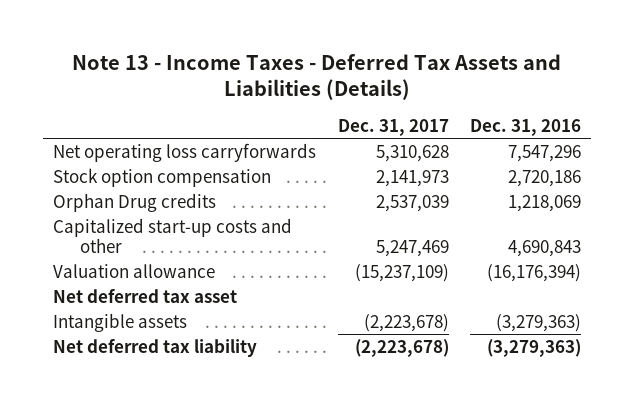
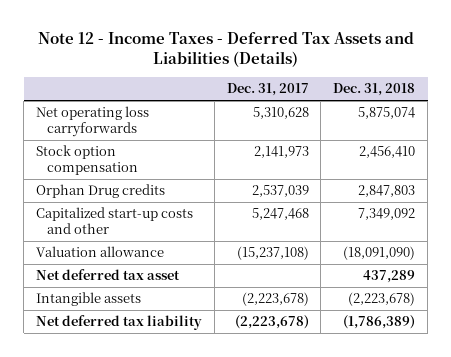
- Note 13 - Income Taxes - Deferred Tax Assets and Liabilities (Details)
+ Note 12 - Income Taxes - Deferred Tax Assets and Liabilities (Details)
- | Dec. 31, 2017 | Dec. 31, 2016
+ | Dec. 31, 2017 | Dec. 31, 2018
- Capitalized start-up costs and other | 5,247,469 | 4,690,843
- Valuation allowance | (15,237,109) | (16,176,394)
+ Capitalized start-up costs and other | 5,247,468 | 7,349,092
+ Valuation allowance | (15,237,108) | (18,091,090)

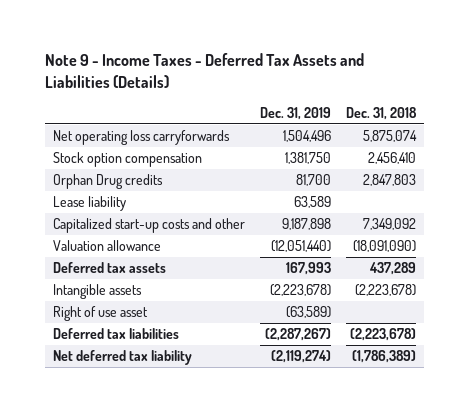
- Note 12 - Income Taxes - Deferred Tax Assets and Liabilities (Details)
+ Note 9 - Income Taxes - Deferred Tax Assets and Liabilities (Details)
- | Dec. 31, 2017 | Dec. 31, 2018
+ | Dec. 31, 2019 | Dec. 31, 2018
+ Lease liability | 63,589 |
- Net deferred tax asset | | 437,289
+ Deferred tax assets | 167,993 | 437,289
+ Right of use asset | (63,589) |
+ Deferred tax liabilities | (2,287,267) | (2,223,678)

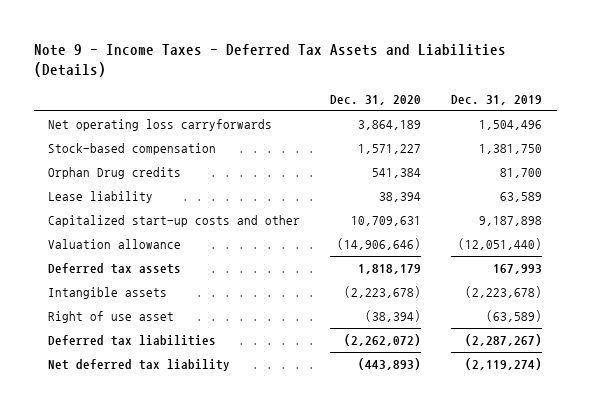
- | Dec. 31, 2019 | Dec. 31, 2018
+ | Dec. 31, 2020 | Dec. 31, 2019
- Stock option compensation | 1,381,750 | 2,456,410
+ Stock-based compensation | 1,571,227 | 1,381,750

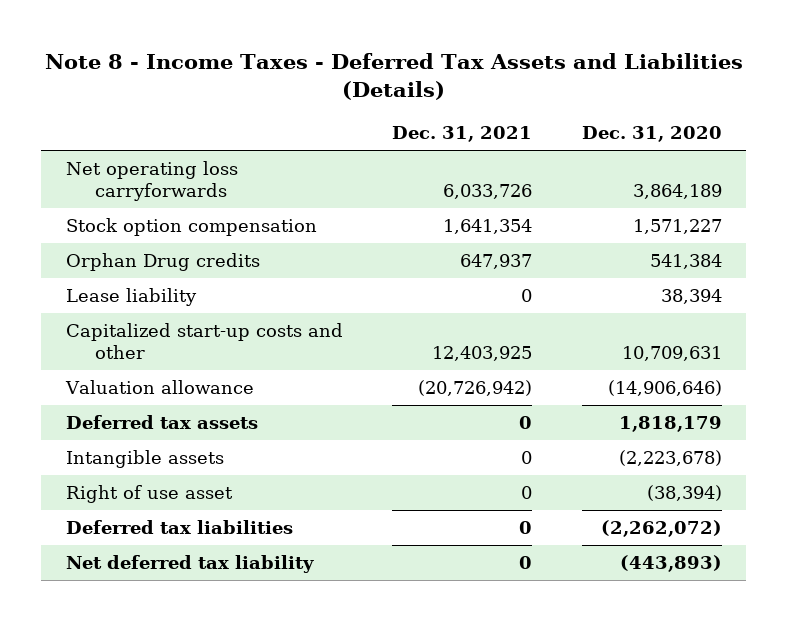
- Note 9 - Income Taxes - Deferred Tax Assets and Liabilities (Details)
+ Note 8 - Income Taxes - Deferred Tax Assets and Liabilities (Details)
- | Dec. 31, 2020 | Dec. 31, 2019
+ | Dec. 31, 2021 | Dec. 31, 2020
- Stock-based compensation | 1,571,227 | 1,381,750
+ Stock option compensation | 1,641,354 | 1,571,227

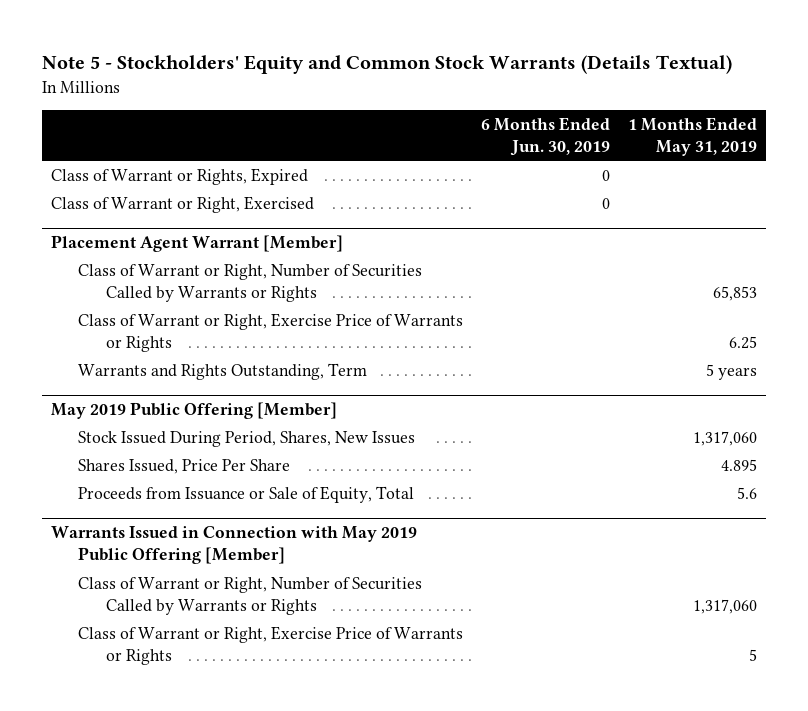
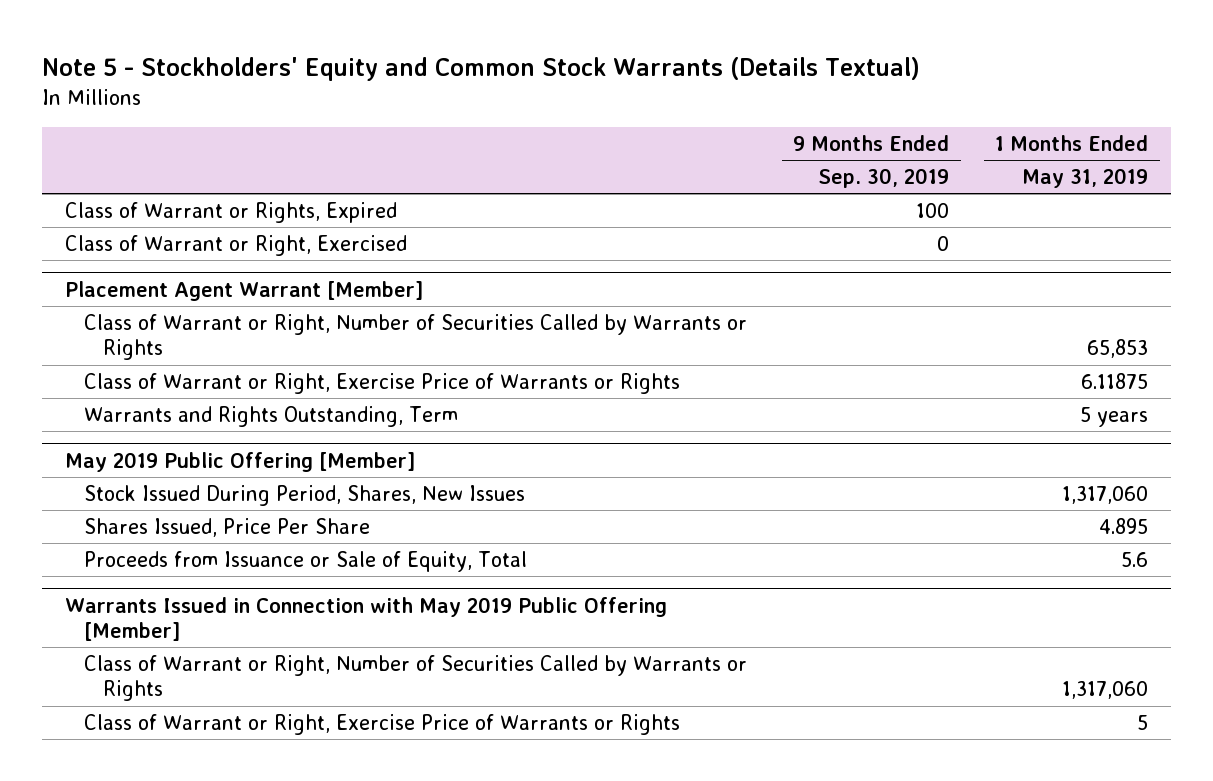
- | 6 Months Ended Jun. 30, 2019 | 1 Months Ended May 31, 2019
+ | 9 Months Ended Sep. 30, 2019 | 1 Months Ended May 31, 2019
@ Placement Agent Warrant [Member]
- Class of Warrant or Right, Exercise Price of Warrants or Rights | | 6.25
+ Class of Warrant or Right, Exercise Price of Warrants or Rights | | 6.11875

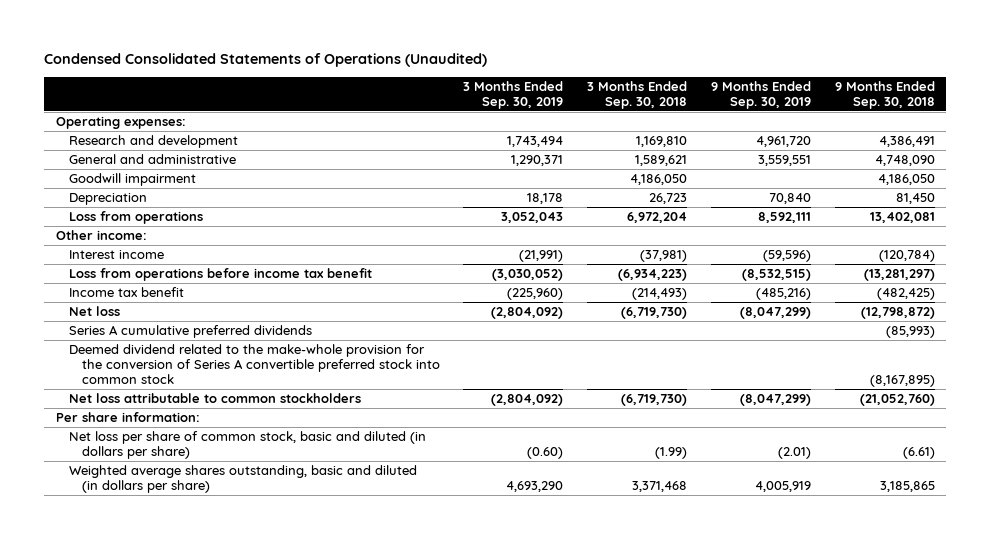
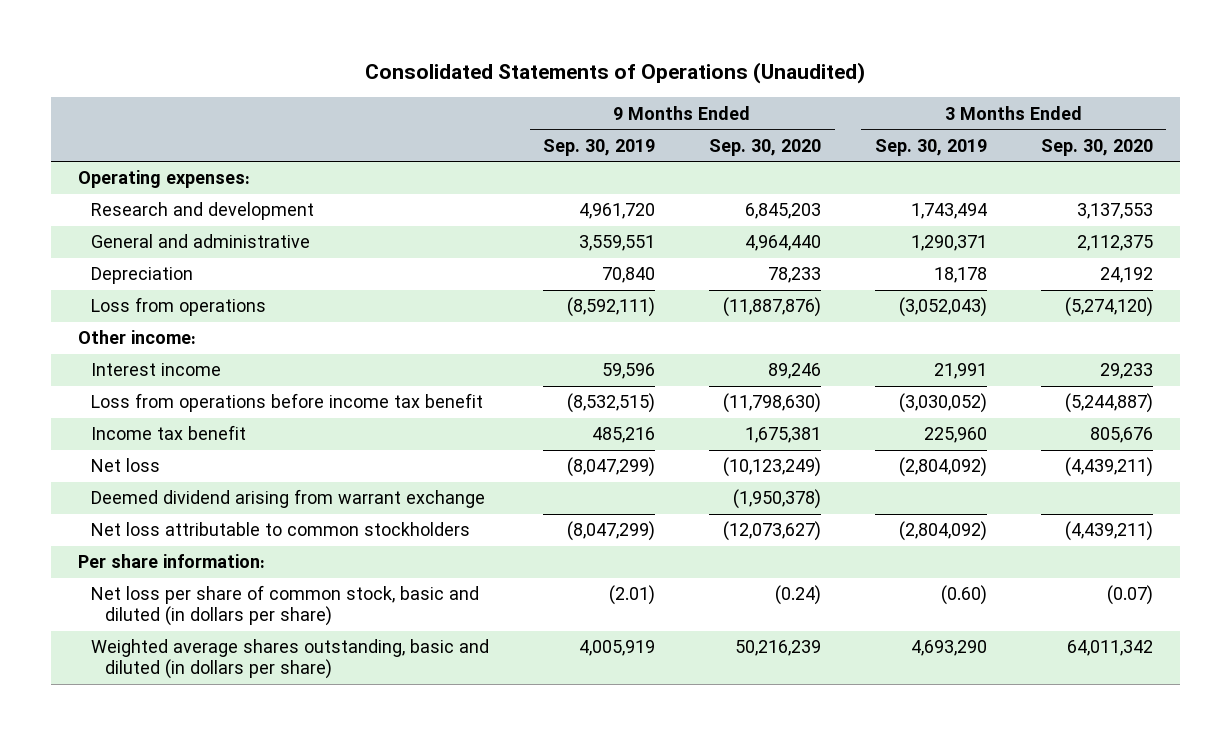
- Condensed Consolidated Statements of Operations (Unaudited)
+ Consolidated Statements of Operations (Unaudited)
- | 3 Months Ended Sep. 30, 2019 | 3 Months Ended Sep. 30, 2018 | 9 Months Ended Sep. 30, 2019 | 9 Months Ended Sep. 30, 2018
+ | 9 Months Ended Sep. 30, 2019 | 9 Months Ended Sep. 30, 2020 | 3 Months Ended Sep. 30, 2019 | 3 Months Ended Sep. 30, 2020
- Goodwill impairment | | 4,186,050 | | 4,186,050
- Loss from operations | 3,052,043 | 6,972,204 | 8,592,111 | 13,402,081
+ Loss from operations | (8,592,111) | (11,887,876) | (3,052,043) | (5,274,120)
- Interest income | (21,991) | (37,981) | (59,596) | (120,784)
+ Interest income | 59,596 | 89,246 | 21,991 | 29,233
- Income tax benefit | (225,960) | (214,493) | (485,216) | (482,425)
+ Income tax benefit | 485,216 | 1,675,381 | 225,960 | 805,676
- Series A cumulative preferred dividends | | | | (85,993)
- Deemed dividend related to the make-whole provision for the conversion of Series A convertible preferred stock into common stock | | | | (8,167,895)
+ Deemed dividend arising from warrant exchange | | (1,950,378) | |

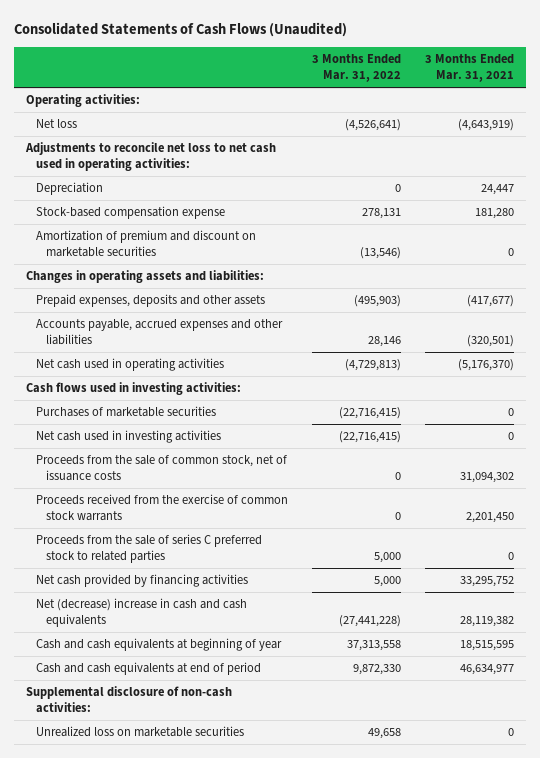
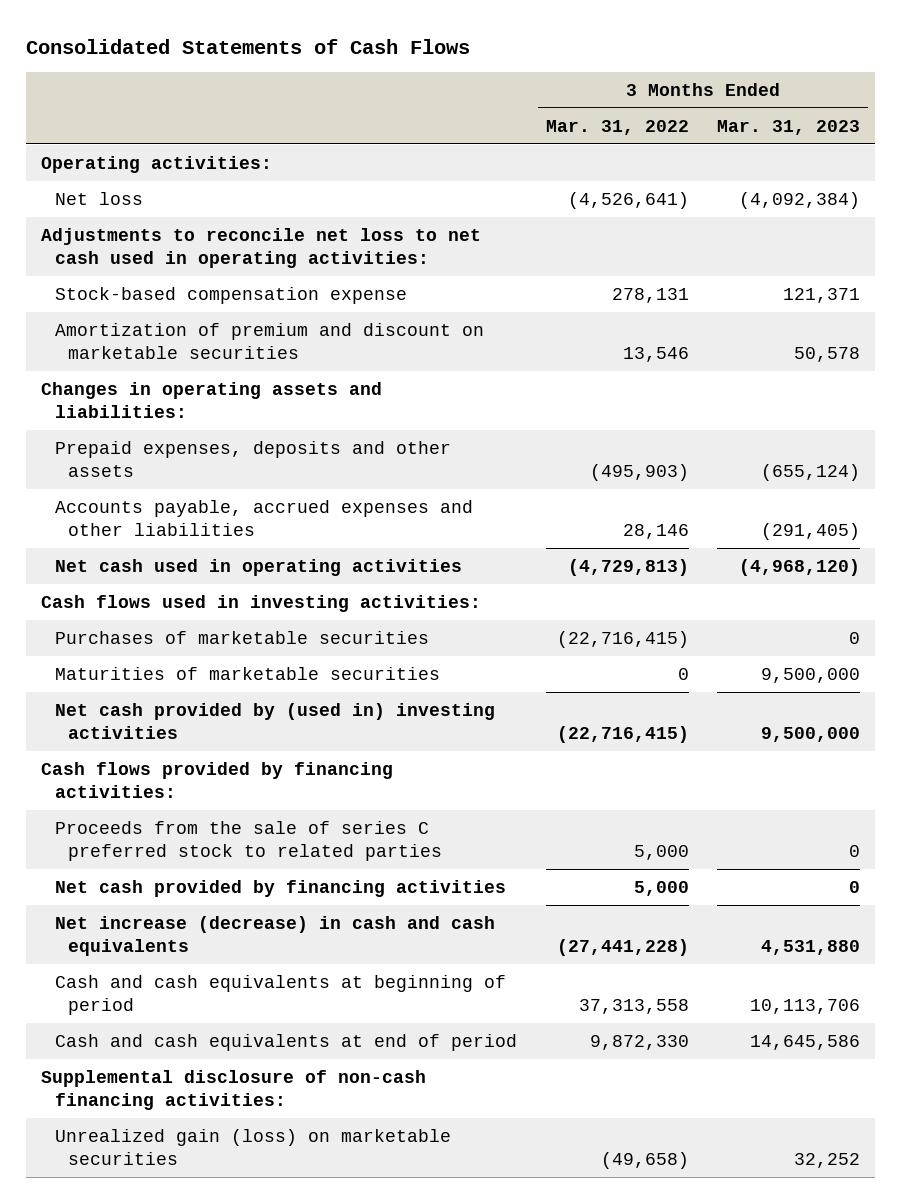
- Consolidated Statements of Cash Flows (Unaudited)
+ Consolidated Statements of Cash Flows
- | 3 Months Ended Mar. 31, 2022 | 3 Months Ended Mar. 31, 2021
+ | 3 Months Ended Mar. 31, 2022 | 3 Months Ended Mar. 31, 2023
- Depreciation | 0 | 24,447
- Amortization of premium and discount on marketable securities | (13,546) | 0
+ Amortization of premium and discount on marketable securities | 13,546 | 50,578
- Net cash used in investing activities | (22,716,415) | 0
- Proceeds from the sale of common stock, net of issuance costs | 0 | 31,094,302
- Proceeds received from the exercise of common stock warrants | 0 | 2,201,450
+ Maturities of marketable securities | 0 | 9,500,000
+ Net cash provided by (used in) investing activities | (22,716,415) | 9,500,000
+ Cash flows provided by financing activities:
- Net (decrease) increase in cash and cash equivalents | (27,441,228) | 28,119,382
- Cash and cash equivalents at beginning of year | 37,313,558 | 18,515,595
+ Net increase (decrease) in cash and cash equivalents | (27,441,228) | 4,531,880
+ Cash and cash equivalents at beginning of period | 37,313,558 | 10,113,706
- Supplemental disclosure of non-cash activities:
- Unrealized loss on marketable securities | 49,658 | 0
+ Supplemental disclosure of non-cash financing activities:
+ Unrealized gain (loss) on marketable securities | (49,658) | 32,252

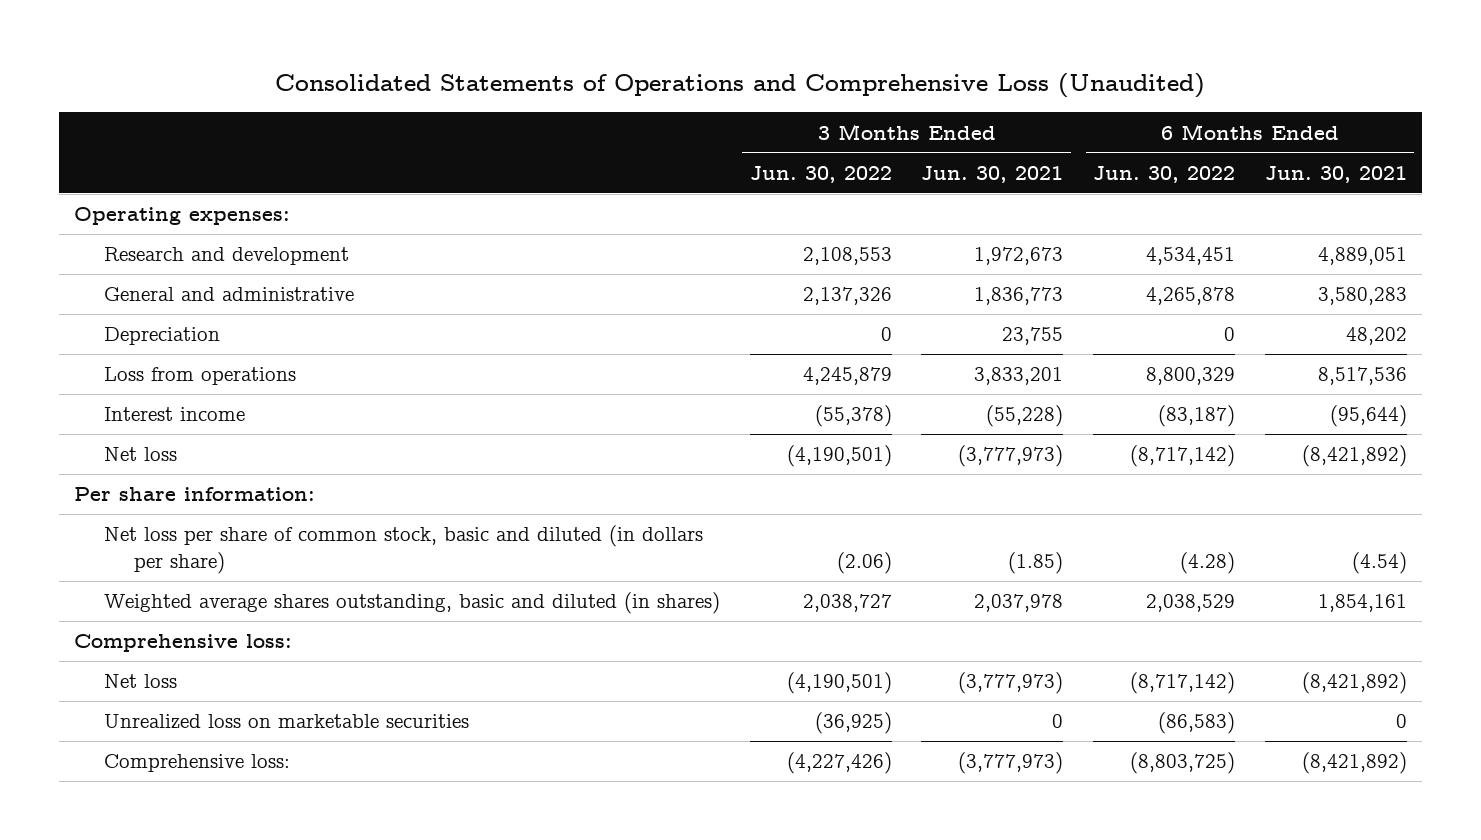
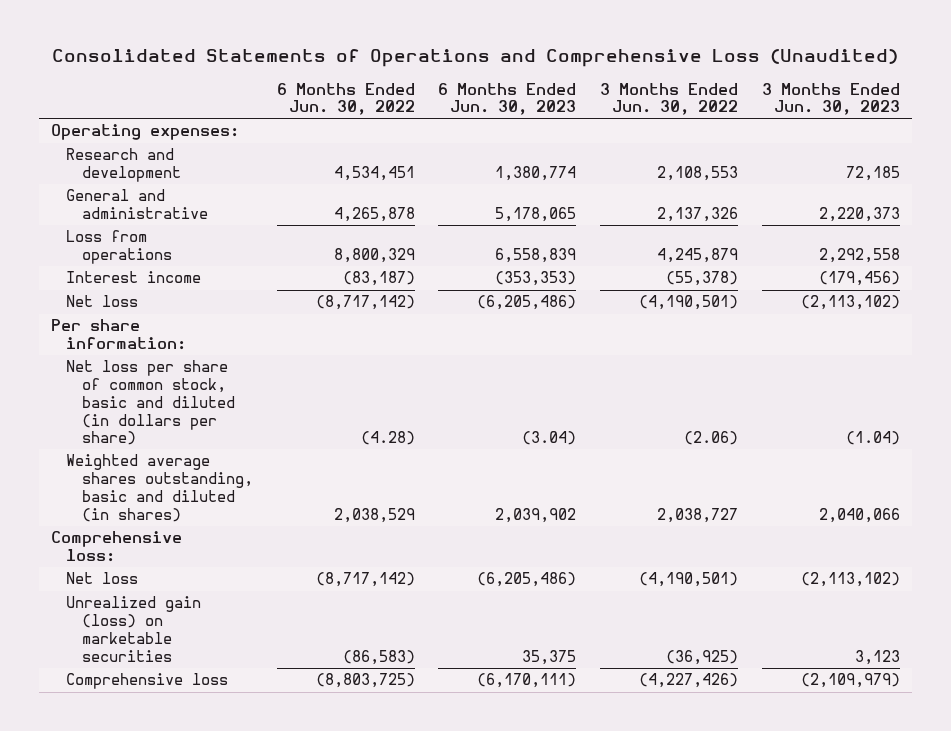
- | 3 Months Ended Jun. 30, 2022 | 3 Months Ended Jun. 30, 2021 | 6 Months Ended Jun. 30, 2022 | 6 Months Ended Jun. 30, 2021
+ | 6 Months Ended Jun. 30, 2022 | 6 Months Ended Jun. 30, 2023 | 3 Months Ended Jun. 30, 2022 | 3 Months Ended Jun. 30, 2023
- Depreciation | 0 | 23,755 | 0 | 48,202
- Unrealized loss on marketable securities | (36,925) | 0 | (86,583) | 0
- Comprehensive loss: | (4,227,426) | (3,777,973) | (8,803,725) | (8,421,892)
+ Unrealized gain (loss) on marketable securities | (86,583) | 35,375 | (36,925) | 3,123
+ Comprehensive loss | (8,803,725) | (6,170,111) | (4,227,426) | (2,109,979)

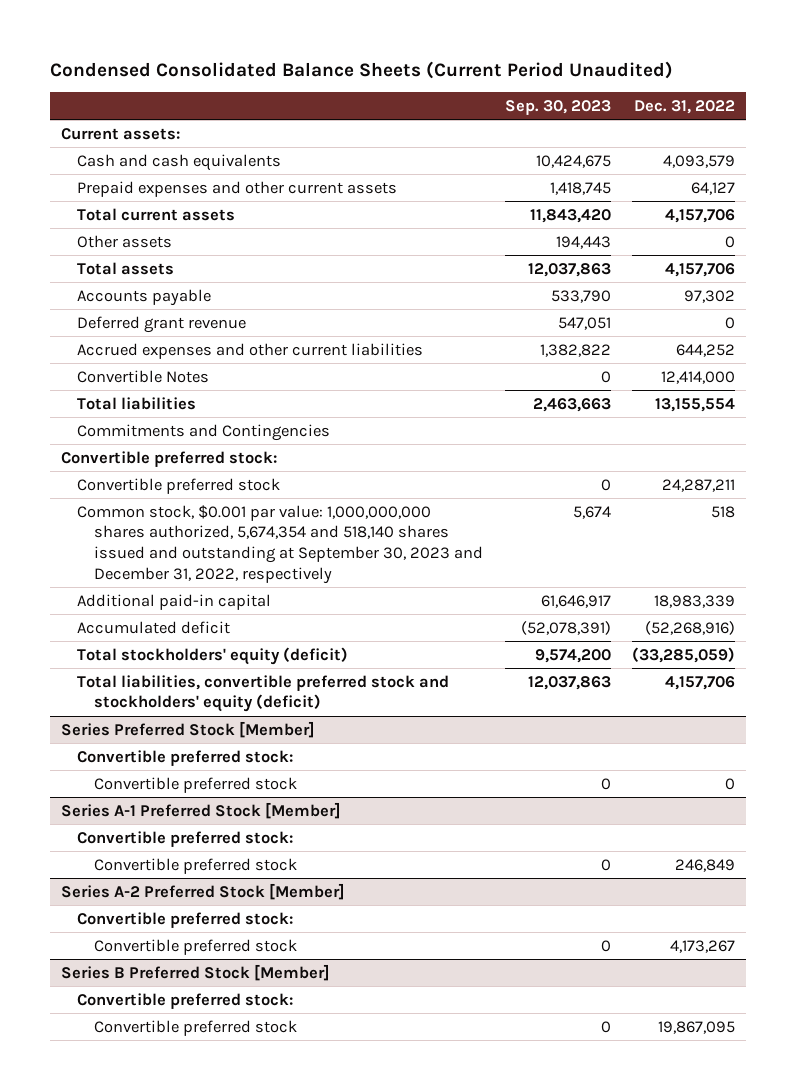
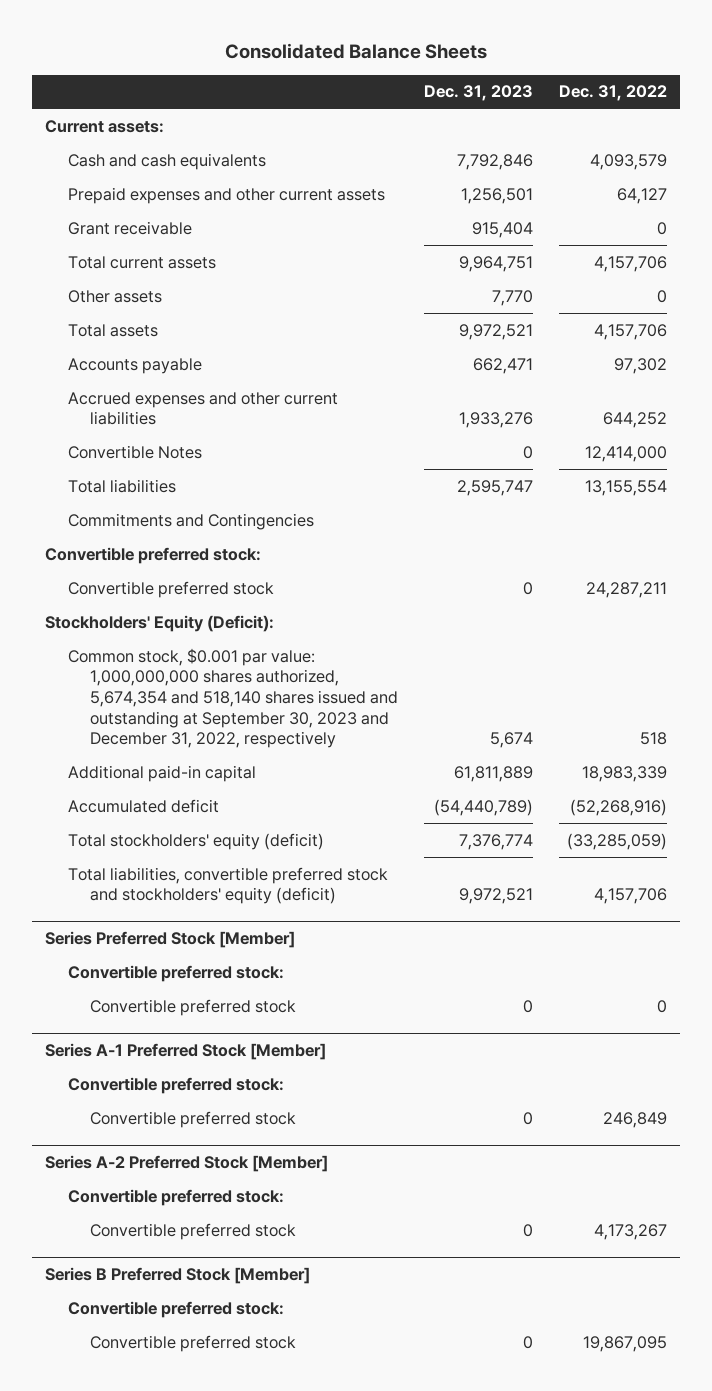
- Condensed Consolidated Balance Sheets (Current Period Unaudited)
+ Consolidated Balance Sheets
- | Sep. 30, 2023 | Dec. 31, 2022
+ | Dec. 31, 2023 | Dec. 31, 2022
+ Grant receivable | 915,404 | 0
- Deferred grant revenue | 547,051 | 0
+ Stockholders' Equity (Deficit):

